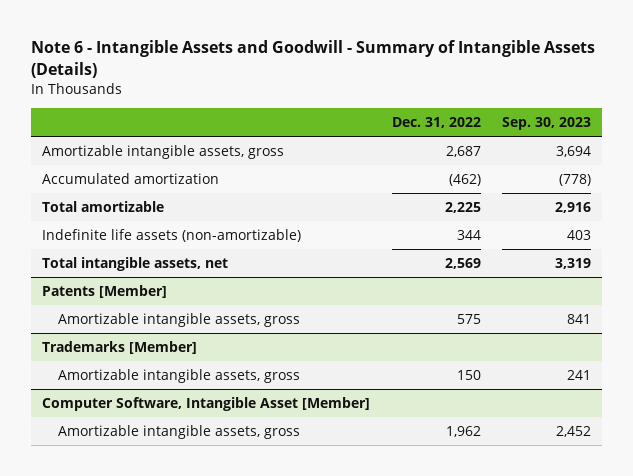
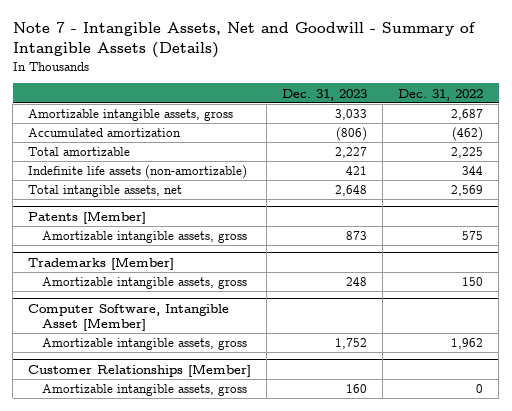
- Note 6 - Intangible Assets and Goodwill - Summary of Intangible Assets (Details)
+ Note 7 - Intangible Assets, Net and Goodwill - Summary of Intangible Assets (Details)
- | Dec. 31, 2022 | Sep. 30, 2023
+ | Dec. 31, 2023 | Dec. 31, 2022
+ Customer Relationships [Member]
+ Amortizable intangible assets, gross | 160 | 0

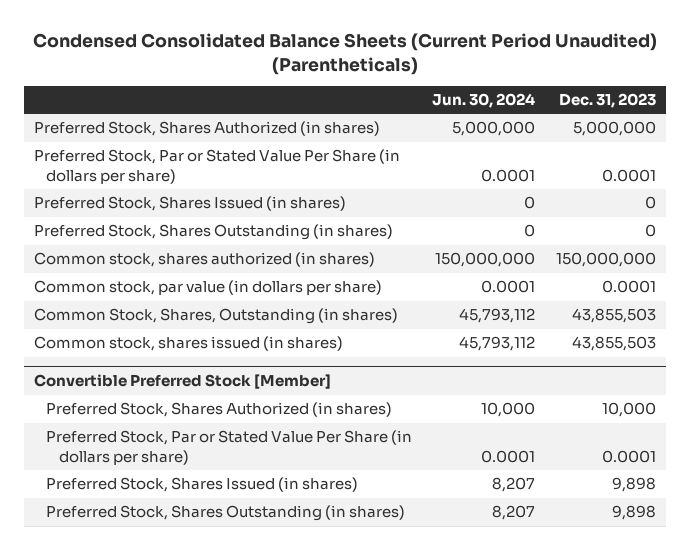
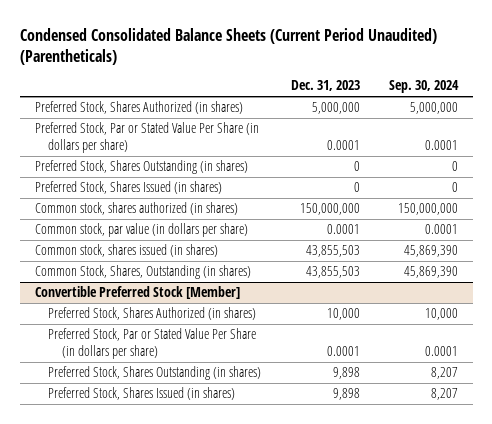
- | Jun. 30, 2024 | Dec. 31, 2023
+ | Dec. 31, 2023 | Sep. 30, 2024
moved down: Preferred Stock, Shares Issued (in shares) | 0 | 0
moved down: Common Stock, Shares, Outstanding (in shares) | 43,855,503 | 45,869,390
@ Convertible Preferred Stock [Member]
moved down: Preferred Stock, Shares Issued (in shares) | 9,898 | 8,207

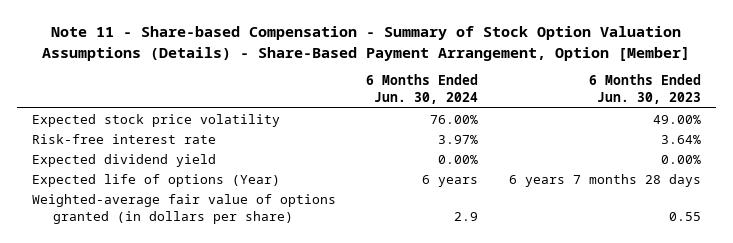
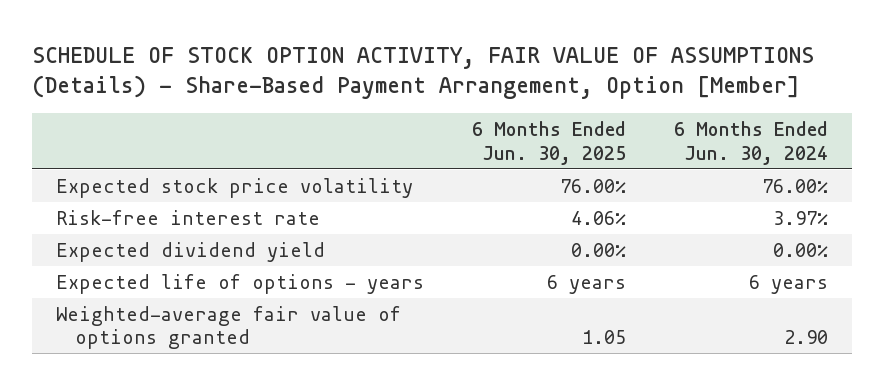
- Note 11 - Share-based Compensation - Summary of Stock Option Valuation Assumptions (Details) - Share-Based Payment Arrangement, Option [Member]
+ SCHEDULE OF STOCK OPTION ACTIVITY, FAIR VALUE OF ASSUMPTIONS (Details) - Share-Based Payment Arrangement, Option [Member]
- | 6 Months Ended Jun. 30, 2024 | 6 Months Ended Jun. 30, 2023
+ | 6 Months Ended Jun. 30, 2025 | 6 Months Ended Jun. 30, 2024
- Expected life of options (Year) | 6 years | 6 years 7 months 28 days
- Weighted-average fair value of options granted (in dollars per share) | 2.9 | 0.55
+ Expected life of options - years | 6 years | 6 years
+ Weighted-average fair value of options granted | 1.05 | 2.90

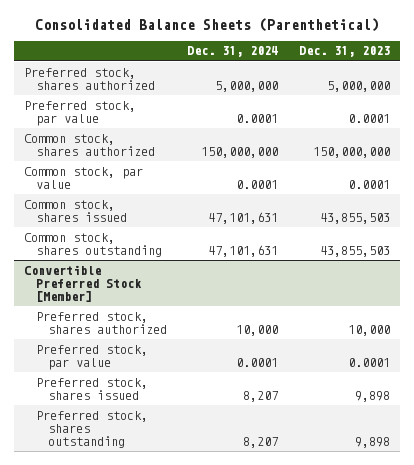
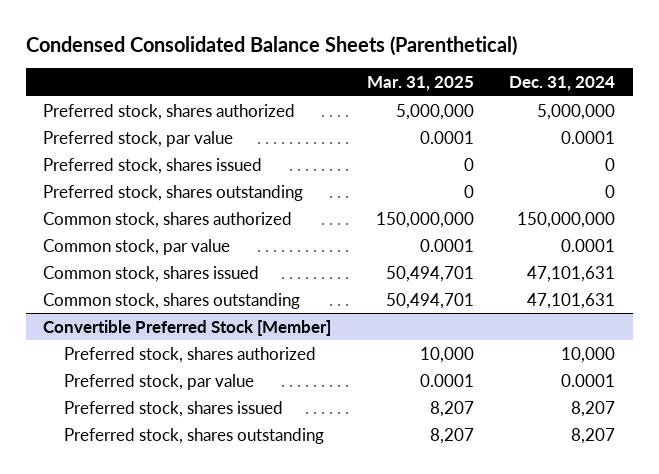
- Consolidated Balance Sheets (Parenthetical)
+ Condensed Consolidated Balance Sheets (Parenthetical)
- | Dec. 31, 2024 | Dec. 31, 2023
+ | Mar. 31, 2025 | Dec. 31, 2024
+ Preferred stock, shares issued | 0 | 0
+ Preferred stock, shares outstanding | 0 | 0

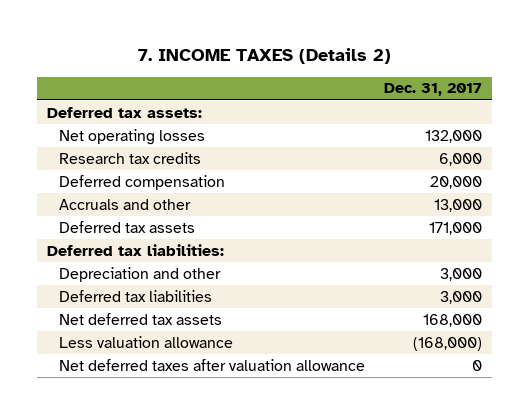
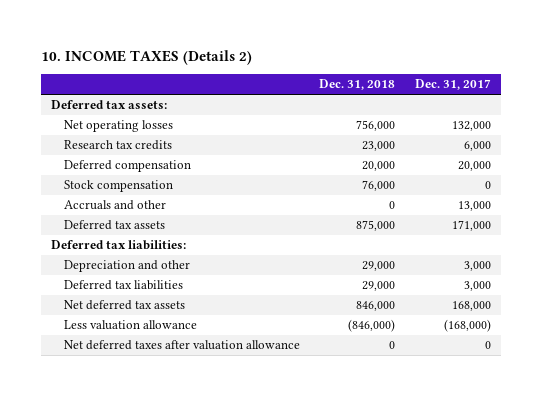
- 7. INCOME TAXES (Details 2)
+ 10. INCOME TAXES (Details 2)
- | Dec. 31, 2017
+ | Dec. 31, 2018 | Dec. 31, 2017
+ Stock compensation | 76,000 | 0

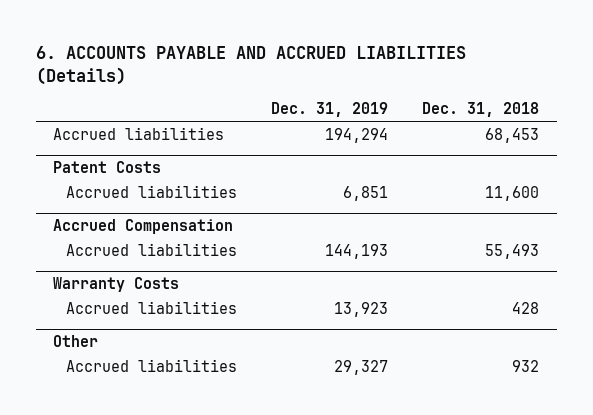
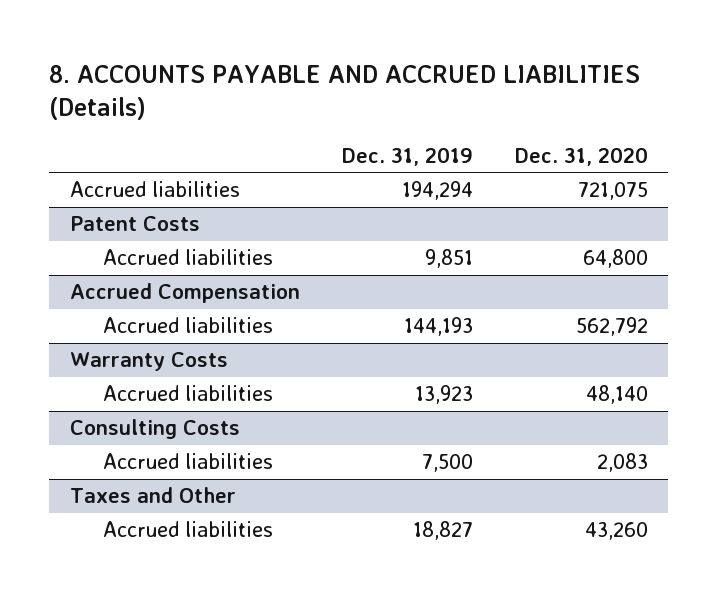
- 6. ACCOUNTS PAYABLE AND ACCRUED LIABILITIES (Details)
+ 8. ACCOUNTS PAYABLE AND ACCRUED LIABILITIES (Details)
- | Dec. 31, 2019 | Dec. 31, 2018
+ | Dec. 31, 2019 | Dec. 31, 2020
@ Patent Costs
- Accrued liabilities | 6,851 | 11,600
+ Accrued liabilities | 9,851 | 64,800
- Other
- Accrued liabilities | 29,327 | 932
+ Consulting Costs
+ Accrued liabilities | 7,500 | 2,083
+ Taxes and Other
+ Accrued liabilities | 18,827 | 43,260

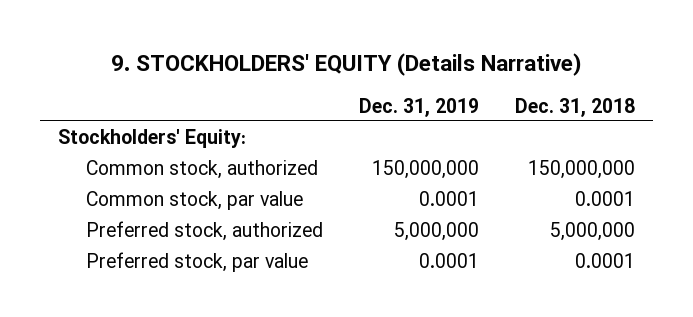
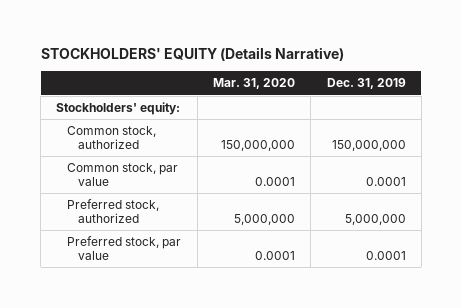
- 9. STOCKHOLDERS' EQUITY (Details Narrative)
+ STOCKHOLDERS' EQUITY (Details Narrative)
- | Dec. 31, 2019 | Dec. 31, 2018
+ | Mar. 31, 2020 | Dec. 31, 2019
- Stockholders' Equity:
+ Stockholders' equity:

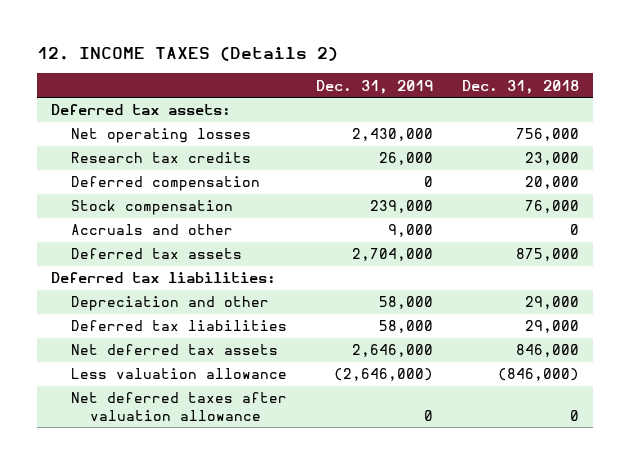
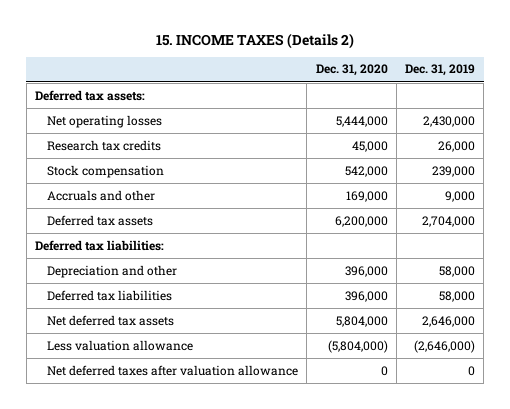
- 12. INCOME TAXES (Details 2)
+ 15. INCOME TAXES (Details 2)
- | Dec. 31, 2019 | Dec. 31, 2018
+ | Dec. 31, 2020 | Dec. 31, 2019
- Deferred compensation | 0 | 20,000

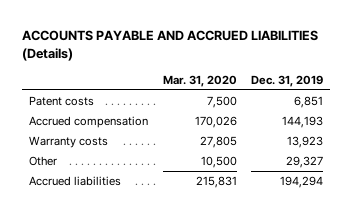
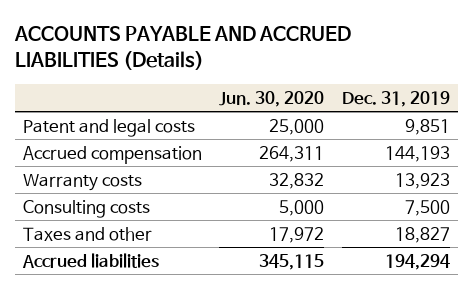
- | Mar. 31, 2020 | Dec. 31, 2019
+ | Jun. 30, 2020 | Dec. 31, 2019
- Patent costs | 7,500 | 6,851
+ Patent and legal costs | 25,000 | 9,851
- Other | 10,500 | 29,327
+ Consulting costs | 5,000 | 7,500
+ Taxes and other | 17,972 | 18,827

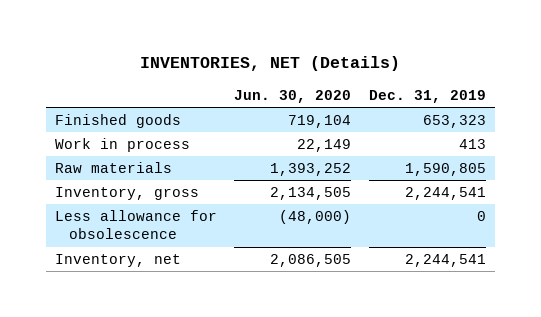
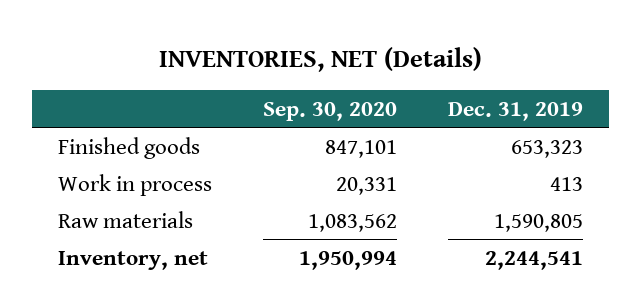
- | Jun. 30, 2020 | Dec. 31, 2019
+ | Sep. 30, 2020 | Dec. 31, 2019
- Inventory, gross | 2,134,505 | 2,244,541
- Less allowance for obsolescence | (48,000) | 0

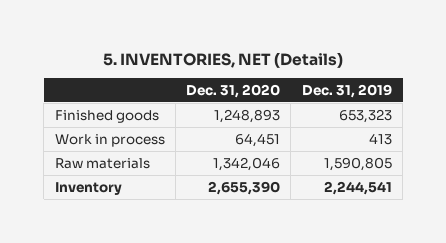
- INVENTORIES, NET (Details)
+ 5. INVENTORIES, NET (Details)
- | Sep. 30, 2020 | Dec. 31, 2019
+ | Dec. 31, 2020 | Dec. 31, 2019
- Inventory, net | 1,950,994 | 2,244,541
+ Inventory | 2,655,390 | 2,244,541

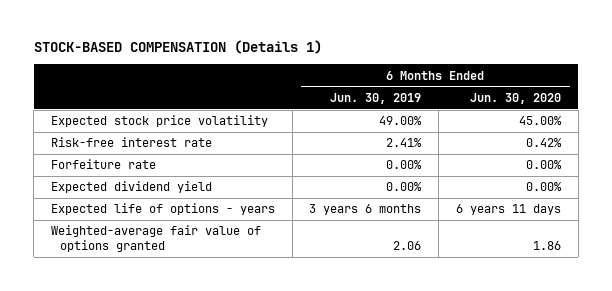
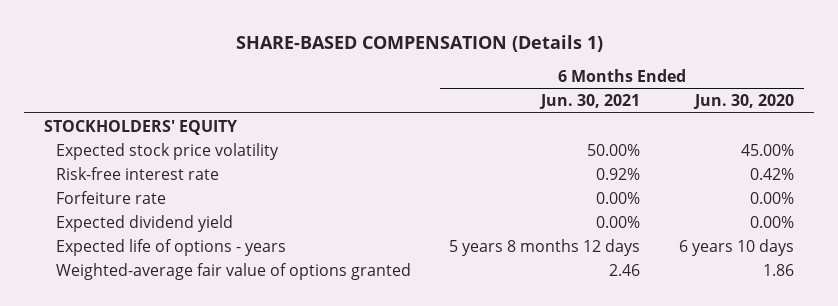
- STOCK-BASED COMPENSATION (Details 1)
+ SHARE-BASED COMPENSATION (Details 1)
- | 6 Months Ended Jun. 30, 2019 | 6 Months Ended Jun. 30, 2020
+ | 6 Months Ended Jun. 30, 2021 | 6 Months Ended Jun. 30, 2020
+ STOCKHOLDERS' EQUITY
- Expected life of options - years | 3 years 6 months | 6 years 11 days
+ Expected life of options - years | 5 years 8 months 12 days | 6 years 10 days

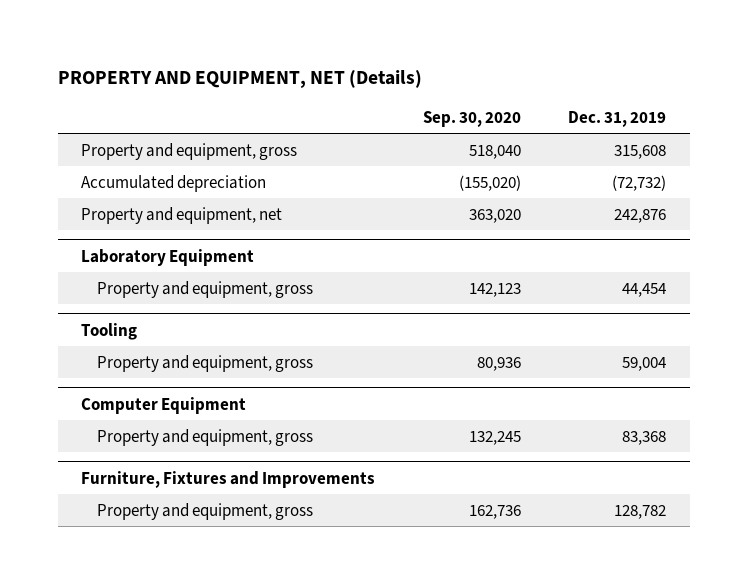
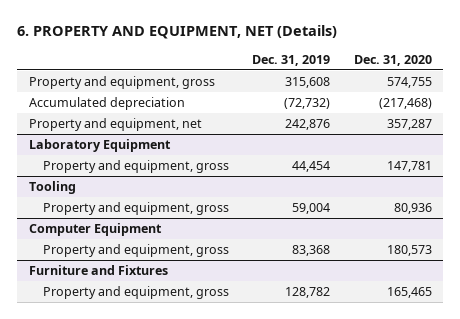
- PROPERTY AND EQUIPMENT, NET (Details)
+ 6. PROPERTY AND EQUIPMENT, NET (Details)
- | Sep. 30, 2020 | Dec. 31, 2019
+ | Dec. 31, 2019 | Dec. 31, 2020
- Furniture, Fixtures and Improvements
+ Furniture and Fixtures

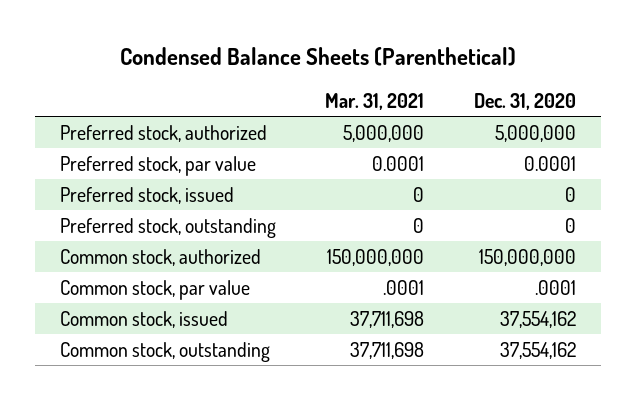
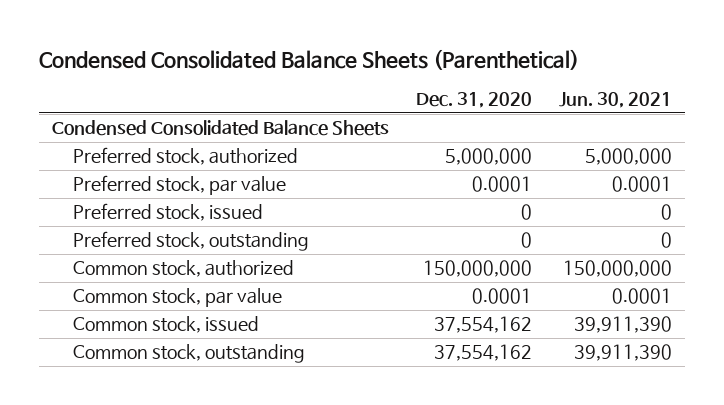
- Condensed Balance Sheets (Parenthetical)
+ Condensed Consolidated Balance Sheets (Parenthetical)
- | Mar. 31, 2021 | Dec. 31, 2020
+ | Dec. 31, 2020 | Jun. 30, 2021
+ Condensed Consolidated Balance Sheets
- Common stock, par value | .0001 | .0001
+ Common stock, par value | 0.0001 | 0.0001

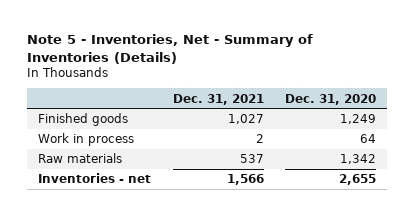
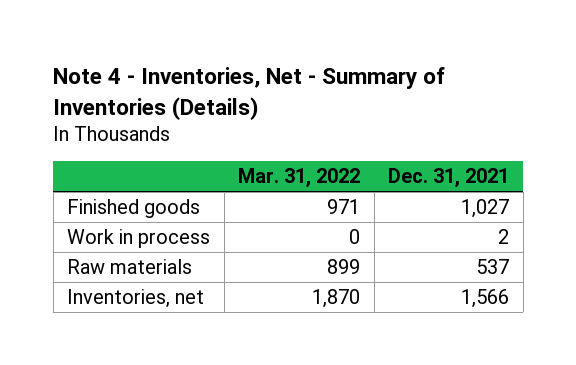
- Note 5 - Inventories, Net - Summary of Inventories (Details)
+ Note 4 - Inventories, Net - Summary of Inventories (Details)
- | Dec. 31, 2021 | Dec. 31, 2020
+ | Mar. 31, 2022 | Dec. 31, 2021
- Inventories - net | 1,566 | 2,655
+ Inventories, net | 1,870 | 1,566

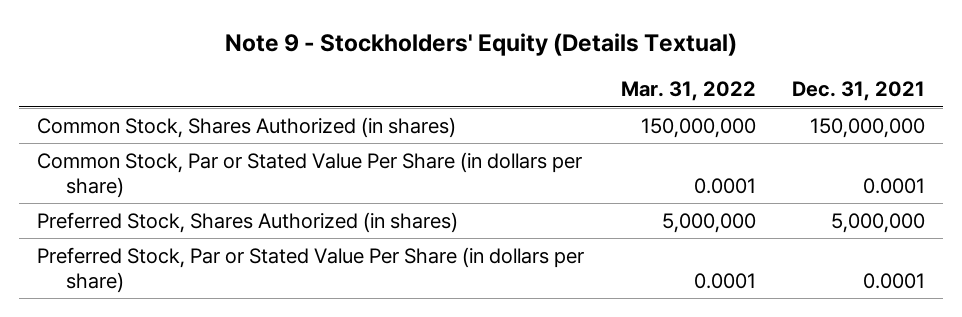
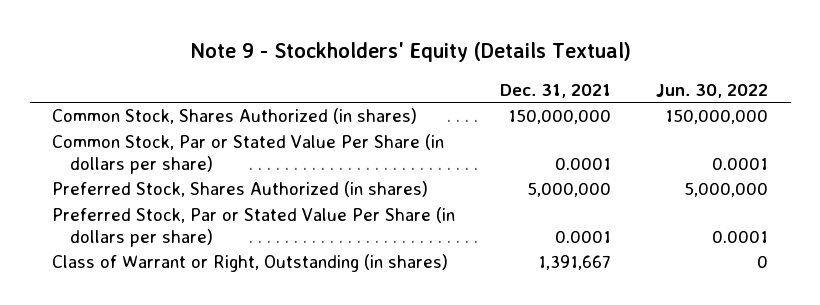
- | Mar. 31, 2022 | Dec. 31, 2021
+ | Dec. 31, 2021 | Jun. 30, 2022
+ Class of Warrant or Right, Outstanding (in shares) | 1,391,667 | 0

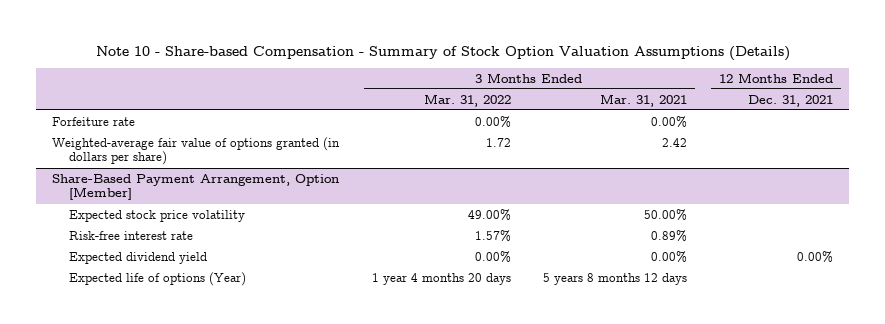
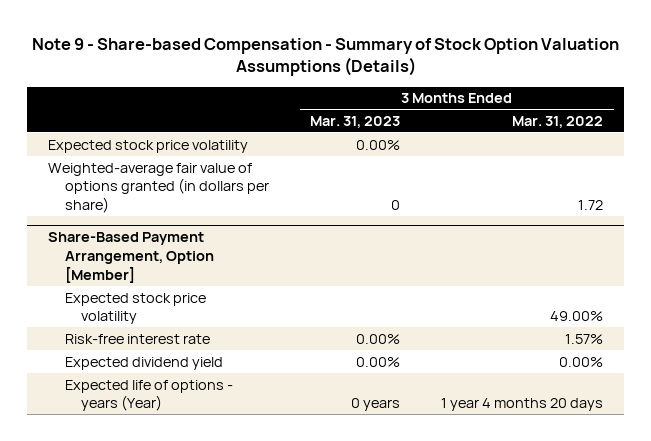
- Note 10 - Share-based Compensation - Summary of Stock Option Valuation Assumptions (Details)
+ Note 9 - Share-based Compensation - Summary of Stock Option Valuation Assumptions (Details)
- | 3 Months Ended Mar. 31, 2022 | 3 Months Ended Mar. 31, 2021 | 12 Months Ended Dec. 31, 2021
+ | 3 Months Ended Mar. 31, 2023 | 3 Months Ended Mar. 31, 2022
- Forfeiture rate | 0.00% | 0.00% |
+ Expected stock price volatility | 0.00% |
@ Share-Based Payment Arrangement, Option [Member]
- Expected life of options (Year) | 1 year 4 months 20 days | 5 years 8 months 12 days |
+ Expected life of options - years (Year) | 0 years | 1 year 4 months 20 days

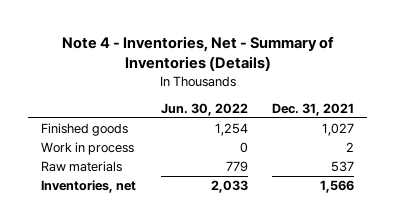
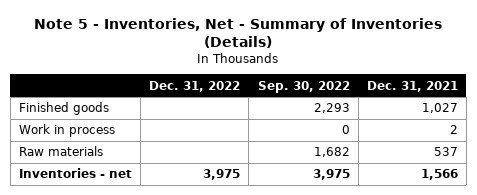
- Note 4 - Inventories, Net - Summary of Inventories (Details)
+ Note 5 - Inventories, Net - Summary of Inventories (Details)
- | Jun. 30, 2022 | Dec. 31, 2021
+ | Dec. 31, 2022 | Sep. 30, 2022 | Dec. 31, 2021
- Inventories, net | 2,033 | 1,566
+ Inventories - net | 3,975 | 3,975 | 1,566

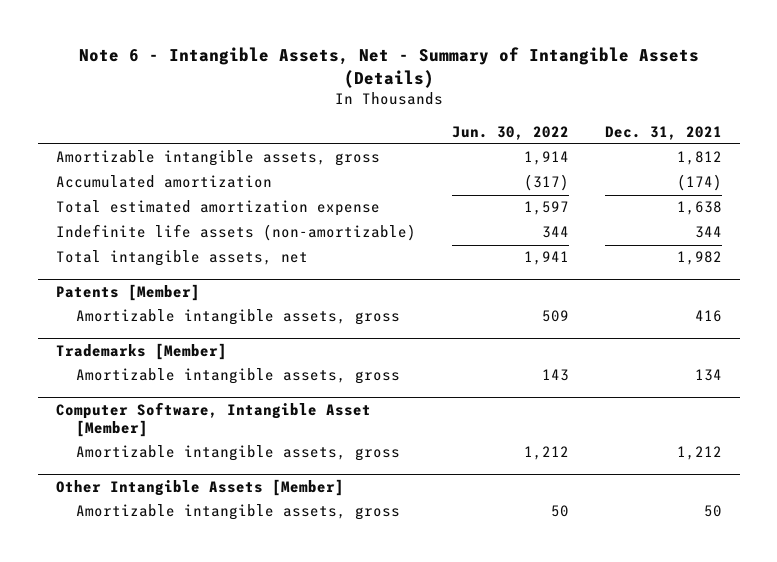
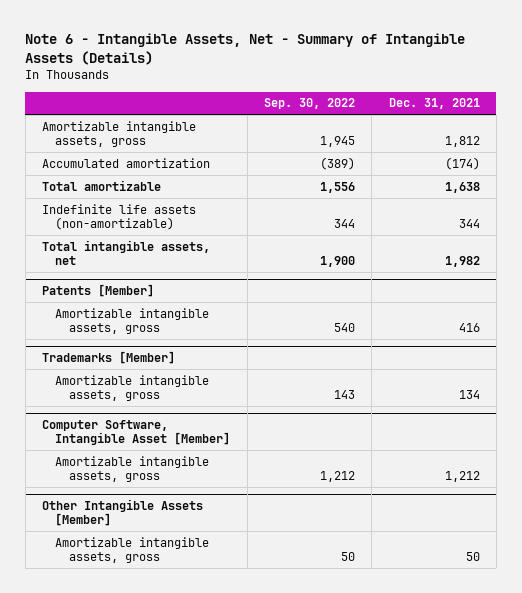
- | Jun. 30, 2022 | Dec. 31, 2021
+ | Sep. 30, 2022 | Dec. 31, 2021
- Total estimated amortization expense | 1,597 | 1,638
+ Total amortizable | 1,556 | 1,638

